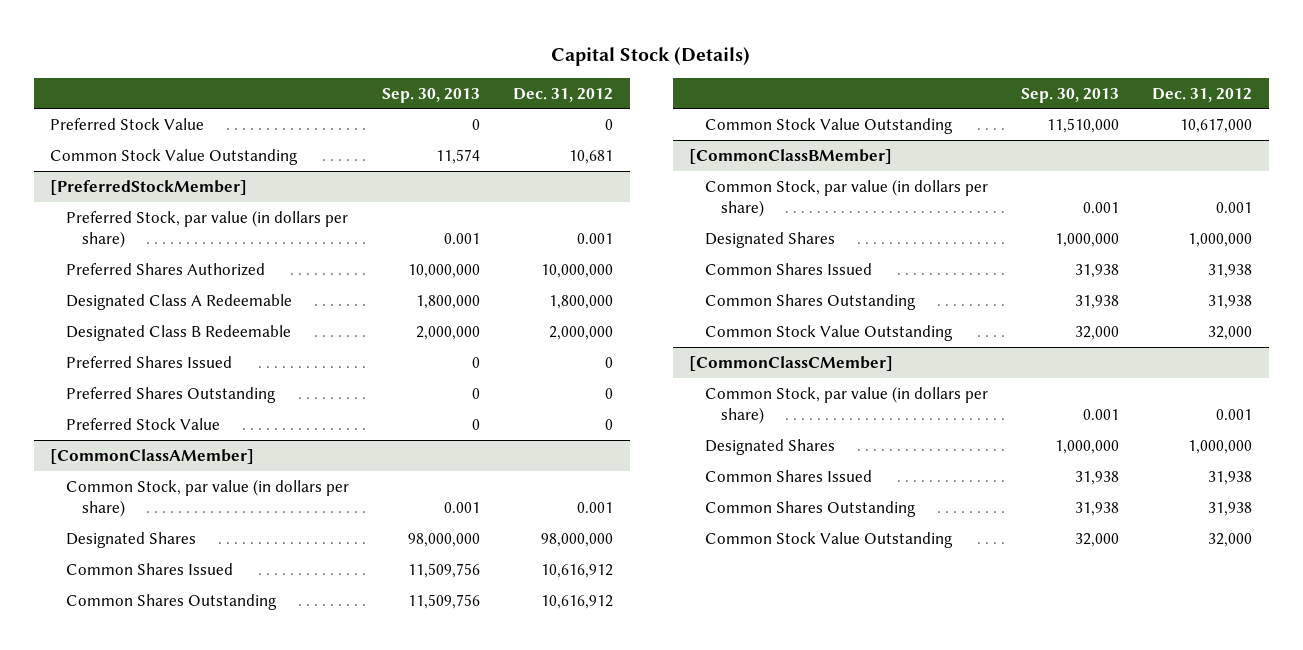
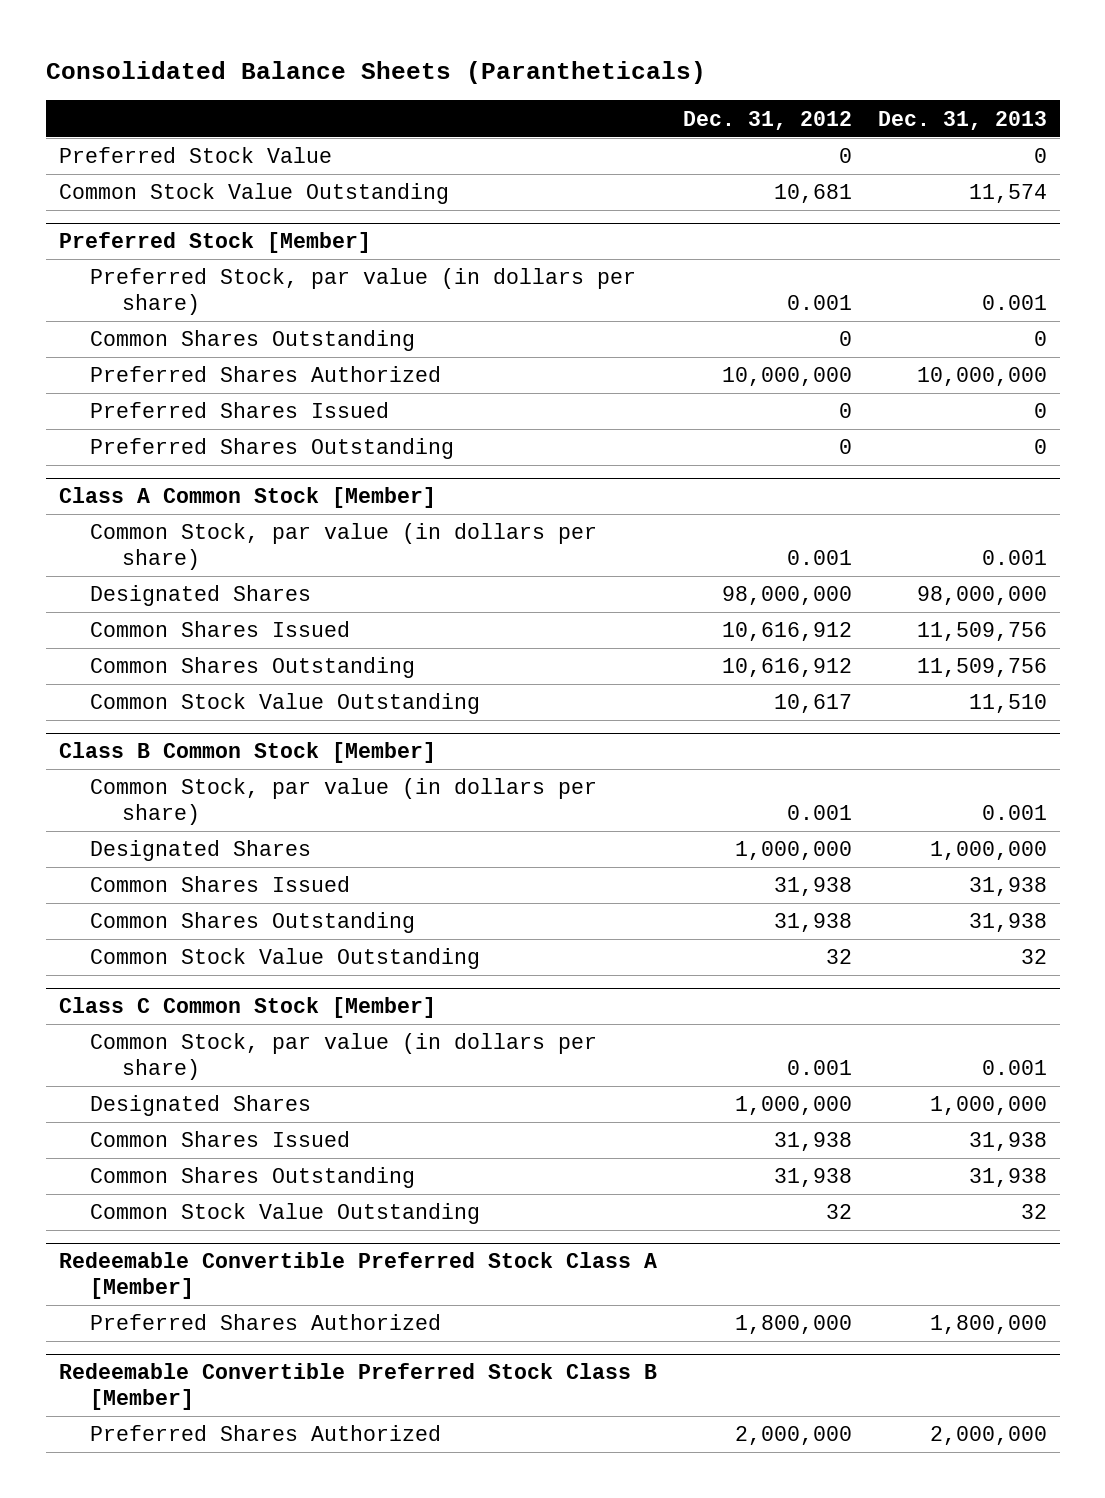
- Capital Stock (Details)
+ Consolidated Balance Sheets (Parantheticals)
- | Sep. 30, 2013 | Dec. 31, 2012
+ | Dec. 31, 2012 | Dec. 31, 2013
- [PreferredStockMember]
+ Preferred Stock [Member]
+ Common Shares Outstanding | 0 | 0
- Designated Class A Redeemable | 1,800,000 | 1,800,000
- Designated Class B Redeemable | 2,000,000 | 2,000,000
- Preferred Stock Value | 0 | 0
- [CommonClassAMember]
+ Class A Common Stock [Member]
- Common Stock Value Outstanding | 11,510,000 | 10,617,000
- [CommonClassBMember]
+ Common Stock Value Outstanding | 10,617 | 11,510
+ Class B Common Stock [Member]
- Common Stock Value Outstanding | 32,000 | 32,000
- [CommonClassCMember]
+ Common Stock Value Outstanding | 32 | 32
+ Class C Common Stock [Member]
- Common Stock Value Outstanding | 32,000 | 32,000
+ Common Stock Value Outstanding | 32 | 32
+ Redeemable Convertible Preferred Stock Class A [Member]
+ Preferred Shares Authorized | 1,800,000 | 1,800,000
+ Redeemable Convertible Preferred Stock Class B [Member]
+ Preferred Shares Authorized | 2,000,000 | 2,000,000

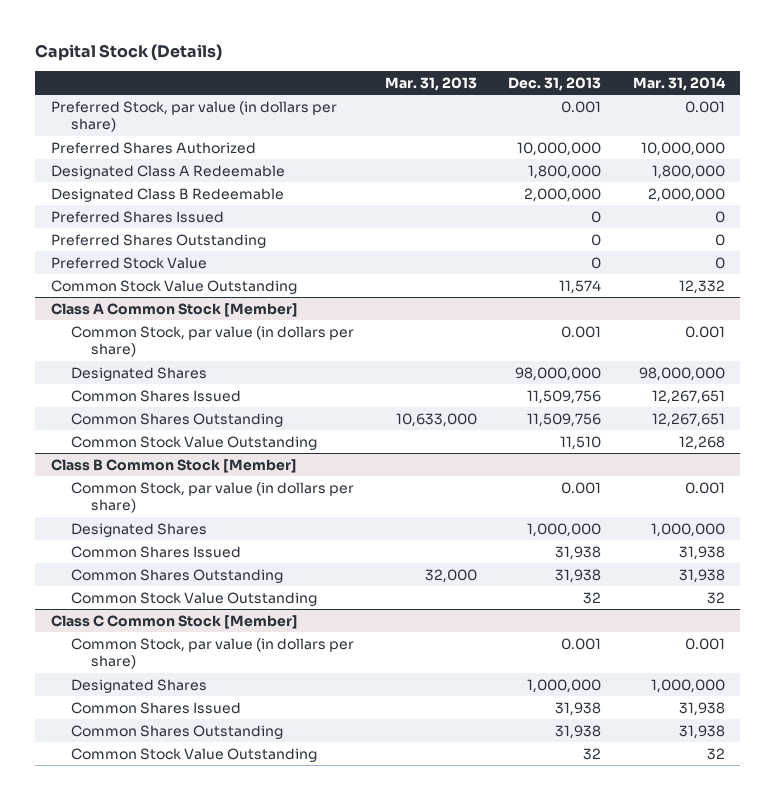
- Consolidated Balance Sheets (Parantheticals)
+ Capital Stock (Details)
- | Dec. 31, 2012 | Dec. 31, 2013
+ | Mar. 31, 2013 | Dec. 31, 2013 | Mar. 31, 2014
- Preferred Stock [Member]
- Common Shares Outstanding | 0 | 0
+ Designated Class A Redeemable | | 1,800,000 | 1,800,000
+ Designated Class B Redeemable | | 2,000,000 | 2,000,000
moved down: Preferred Stock Value | | 0 | 0
moved down: Common Stock Value Outstanding | | 11,574 | 12,332
- Redeemable Convertible Preferred Stock Class A [Member]
- Preferred Shares Authorized | 1,800,000 | 1,800,000
- Redeemable Convertible Preferred Stock Class B [Member]
- Preferred Shares Authorized | 2,000,000 | 2,000,000

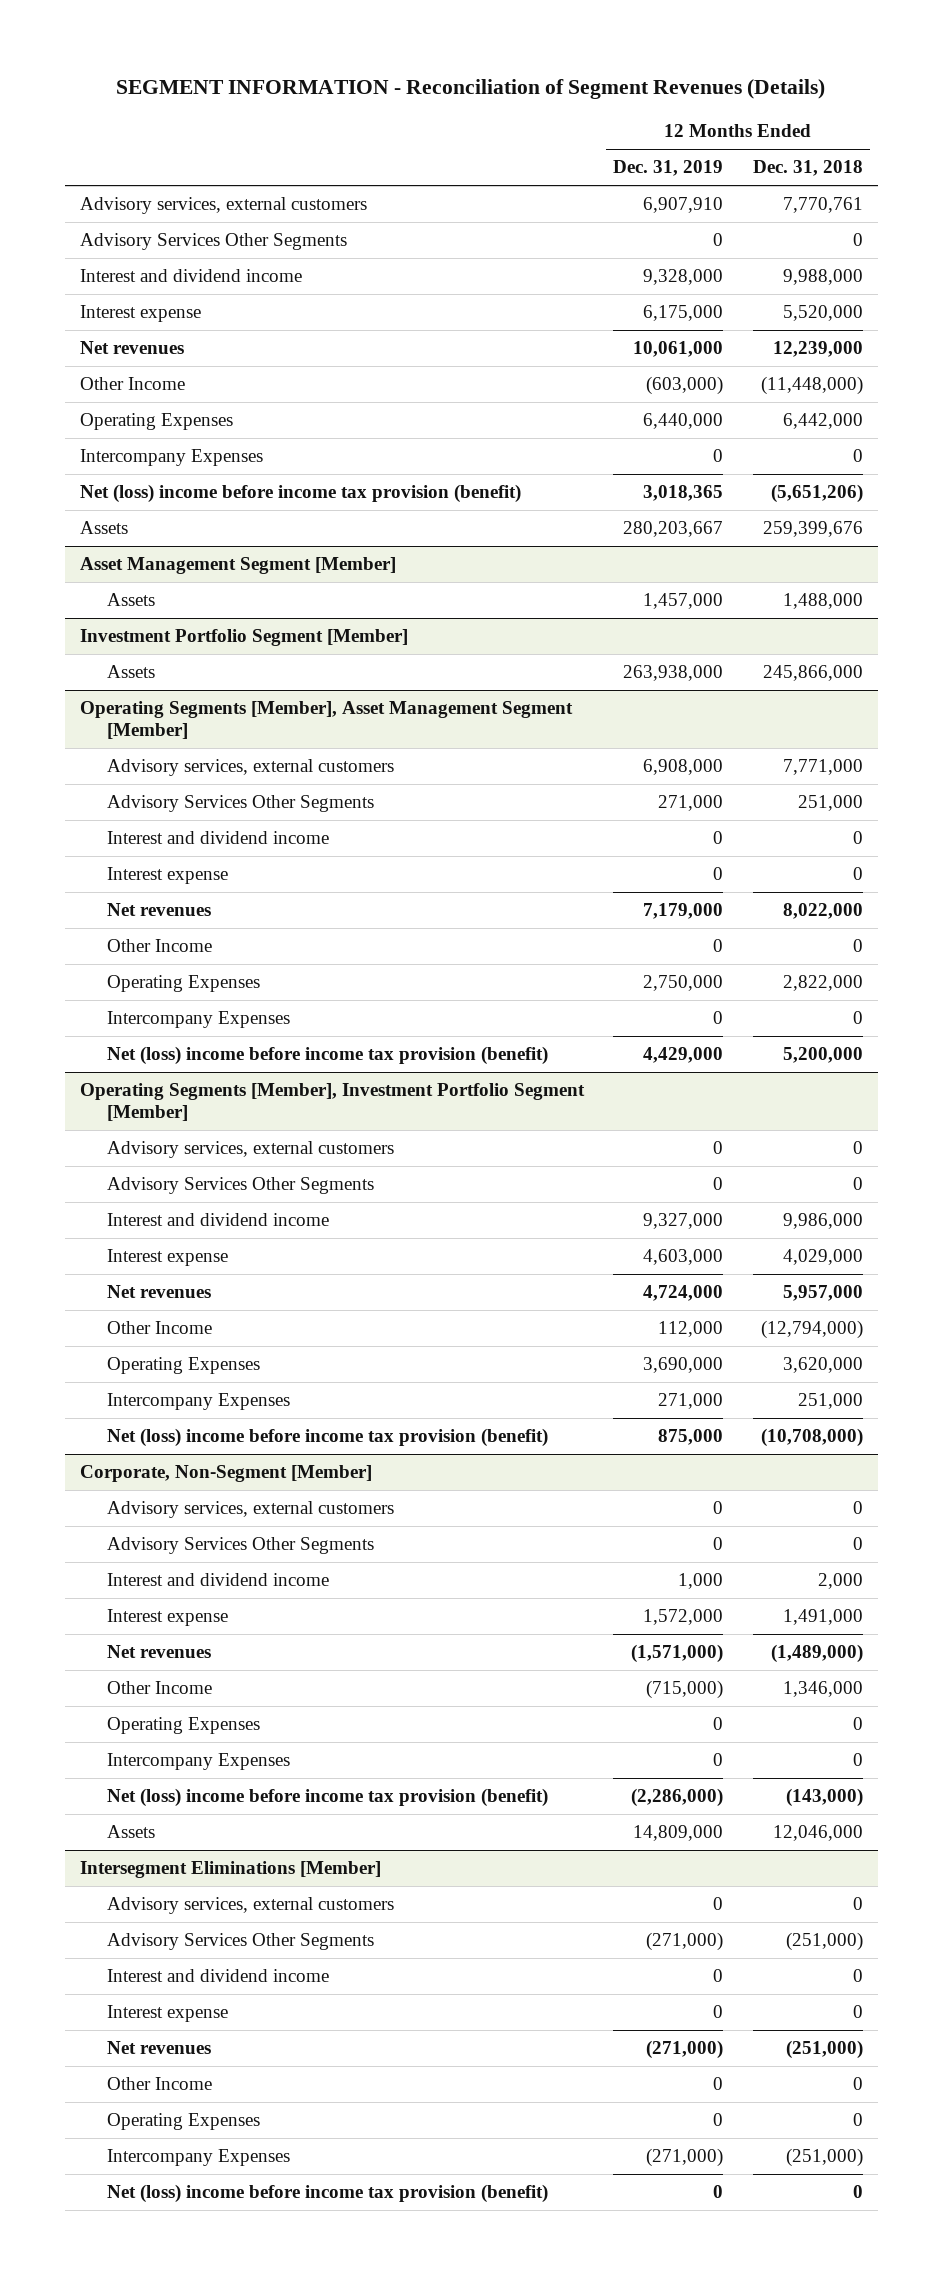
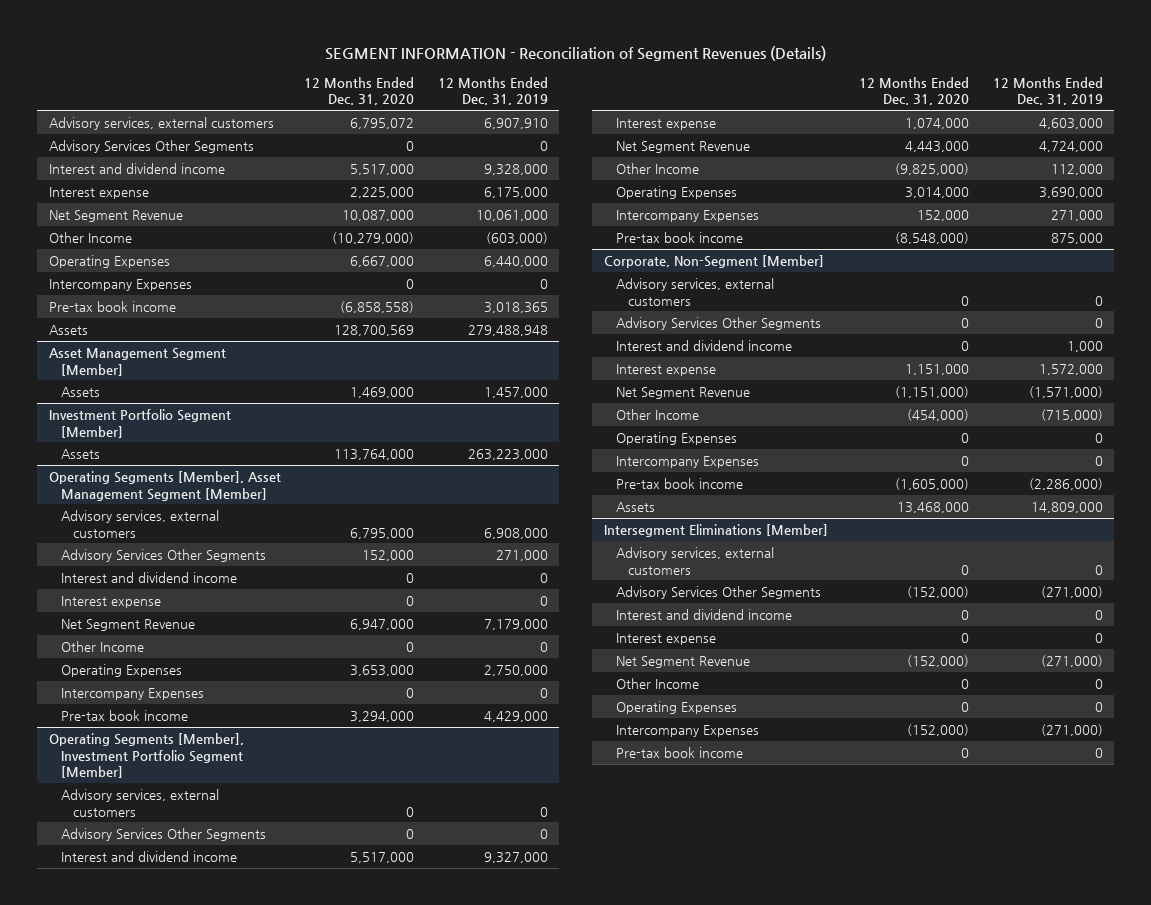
- | 12 Months Ended Dec. 31, 2019 | 12 Months Ended Dec. 31, 2018
+ | 12 Months Ended Dec. 31, 2020 | 12 Months Ended Dec. 31, 2019
- Net revenues | 10,061,000 | 12,239,000
+ Net Segment Revenue | 10,087,000 | 10,061,000
- Net (loss) income before income tax provision (benefit) | 3,018,365 | (5,651,206)
- Assets | 280,203,667 | 259,399,676
+ Pre-tax book income | (6,858,558) | 3,018,365
+ Assets | 128,700,569 | 279,488,948
@ Investment Portfolio Segment [Member]
- Assets | 263,938,000 | 245,866,000
+ Assets | 113,764,000 | 263,223,000
@ Operating Segments [Member], Asset Management Segment [Member]
- Net revenues | 7,179,000 | 8,022,000
+ Net Segment Revenue | 6,947,000 | 7,179,000
- Net (loss) income before income tax provision (benefit) | 4,429,000 | 5,200,000
+ Pre-tax book income | 3,294,000 | 4,429,000
@ Operating Segments [Member], Investment Portfolio Segment [Member]
- Net revenues | 4,724,000 | 5,957,000
+ Net Segment Revenue | 4,443,000 | 4,724,000
- Net (loss) income before income tax provision (benefit) | 875,000 | (10,708,000)
+ Pre-tax book income | (8,548,000) | 875,000
@ Corporate, Non-Segment [Member]
- Net revenues | (1,571,000) | (1,489,000)
+ Net Segment Revenue | (1,151,000) | (1,571,000)
- Net (loss) income before income tax provision (benefit) | (2,286,000) | (143,000)
+ Pre-tax book income | (1,605,000) | (2,286,000)
@ Intersegment Eliminations [Member]
- Net revenues | (271,000) | (251,000)
+ Net Segment Revenue | (152,000) | (271,000)
- Net (loss) income before income tax provision (benefit) | 0 | 0
+ Pre-tax book income | 0 | 0

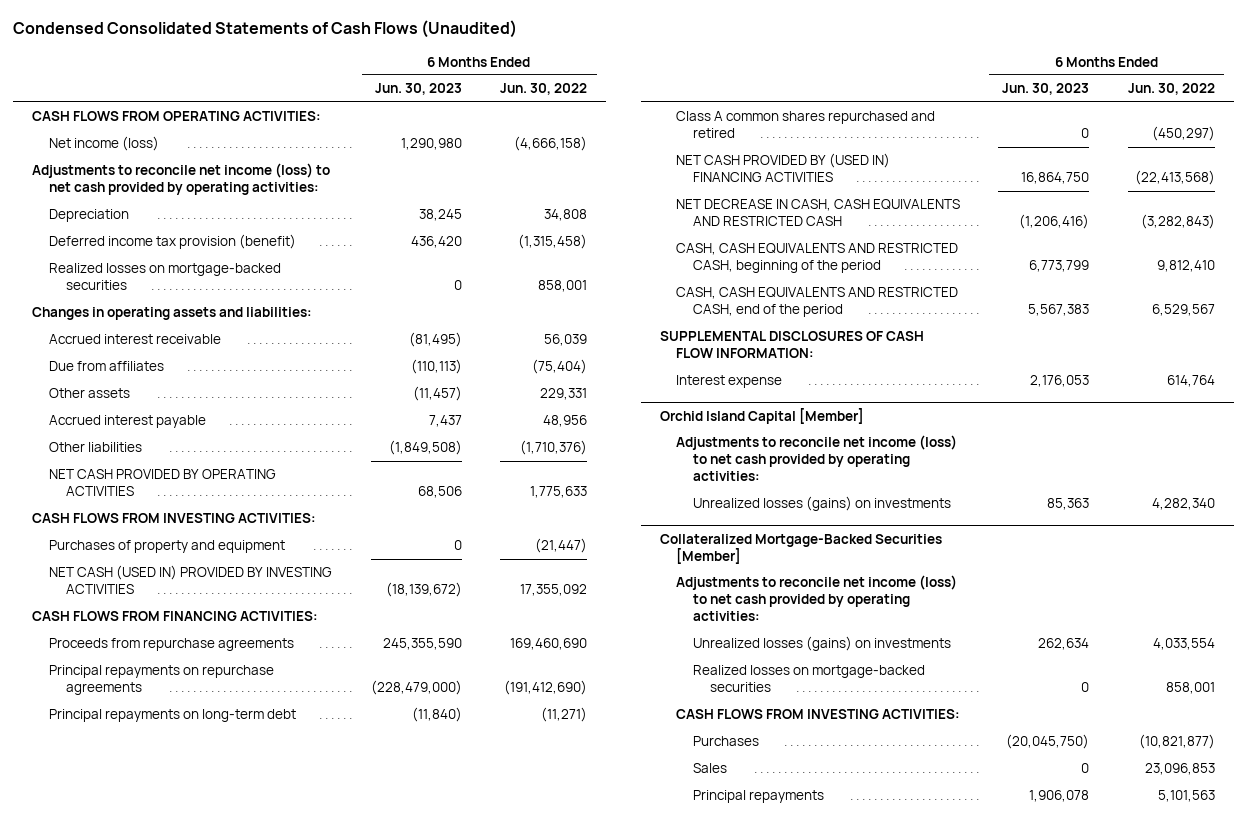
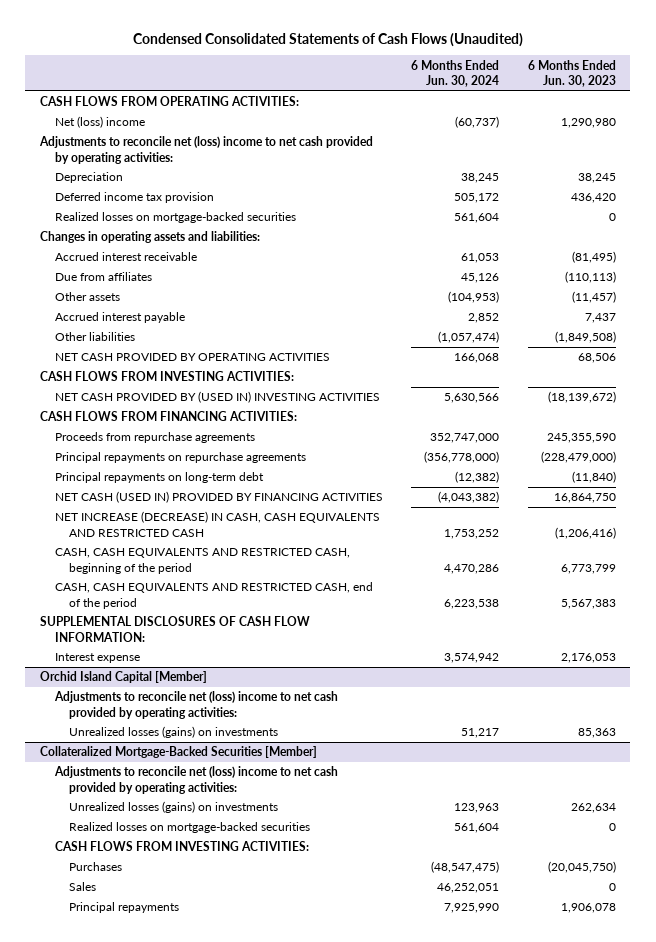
- | 6 Months Ended Jun. 30, 2023 | 6 Months Ended Jun. 30, 2022
+ | 6 Months Ended Jun. 30, 2024 | 6 Months Ended Jun. 30, 2023
- Net income (loss) | 1,290,980 | (4,666,158)
- Adjustments to reconcile net income (loss) to net cash provided by operating activities:
+ Net (loss) income | (60,737) | 1,290,980
+ Adjustments to reconcile net (loss) income to net cash provided by operating activities:
- Deferred income tax provision (benefit) | 436,420 | (1,315,458)
+ Deferred income tax provision | 505,172 | 436,420
- Purchases of property and equipment | 0 | (21,447)
- NET CASH (USED IN) PROVIDED BY INVESTING ACTIVITIES | (18,139,672) | 17,355,092
+ NET CASH PROVIDED BY (USED IN) INVESTING ACTIVITIES | 5,630,566 | (18,139,672)
- Class A common shares repurchased and retired | 0 | (450,297)
- NET CASH PROVIDED BY (USED IN) FINANCING ACTIVITIES | 16,864,750 | (22,413,568)
- NET DECREASE IN CASH, CASH EQUIVALENTS AND RESTRICTED CASH | (1,206,416) | (3,282,843)
+ NET CASH (USED IN) PROVIDED BY FINANCING ACTIVITIES | (4,043,382) | 16,864,750
+ NET INCREASE (DECREASE) IN CASH, CASH EQUIVALENTS AND RESTRICTED CASH | 1,753,252 | (1,206,416)
@ Orchid Island Capital [Member]
- Adjustments to reconcile net income (loss) to net cash provided by operating activities:
+ Adjustments to reconcile net (loss) income to net cash provided by operating activities:
@ Collateralized Mortgage-Backed Securities [Member]
- Adjustments to reconcile net income (loss) to net cash provided by operating activities:
+ Adjustments to reconcile net (loss) income to net cash provided by operating activities:

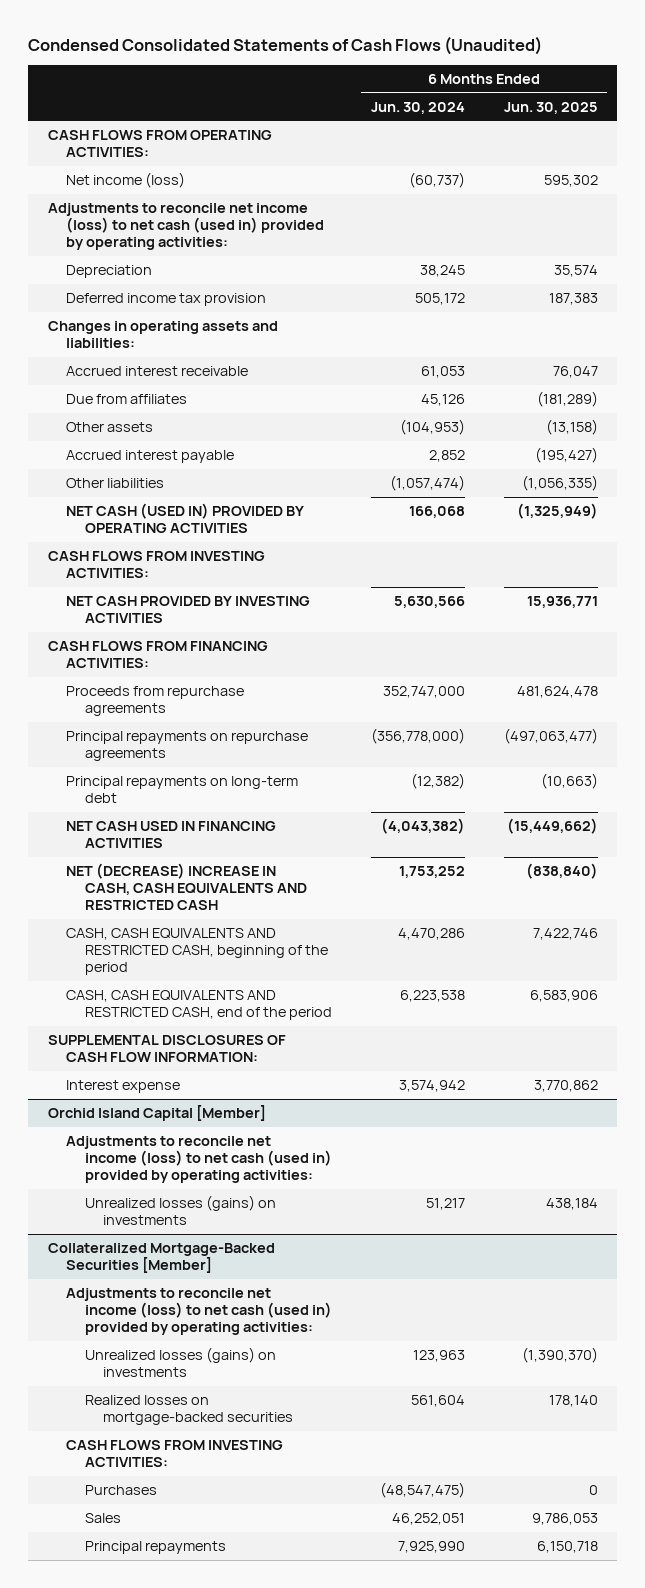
- | 6 Months Ended Jun. 30, 2024 | 6 Months Ended Jun. 30, 2023
+ | 6 Months Ended Jun. 30, 2024 | 6 Months Ended Jun. 30, 2025
- Net (loss) income | (60,737) | 1,290,980
- Adjustments to reconcile net (loss) income to net cash provided by operating activities:
+ Net income (loss) | (60,737) | 595,302
+ Adjustments to reconcile net income (loss) to net cash (used in) provided by operating activities:
- Realized losses on mortgage-backed securities | 561,604 | 0
- NET CASH PROVIDED BY OPERATING ACTIVITIES | 166,068 | 68,506
+ NET CASH (USED IN) PROVIDED BY OPERATING ACTIVITIES | 166,068 | (1,325,949)
- NET CASH PROVIDED BY (USED IN) INVESTING ACTIVITIES | 5,630,566 | (18,139,672)
+ NET CASH PROVIDED BY INVESTING ACTIVITIES | 5,630,566 | 15,936,771
- NET CASH (USED IN) PROVIDED BY FINANCING ACTIVITIES | (4,043,382) | 16,864,750
- NET INCREASE (DECREASE) IN CASH, CASH EQUIVALENTS AND RESTRICTED CASH | 1,753,252 | (1,206,416)
+ NET CASH USED IN FINANCING ACTIVITIES | (4,043,382) | (15,449,662)
+ NET (DECREASE) INCREASE IN CASH, CASH EQUIVALENTS AND RESTRICTED CASH | 1,753,252 | (838,840)
@ Orchid Island Capital [Member]
- Adjustments to reconcile net (loss) income to net cash provided by operating activities:
+ Adjustments to reconcile net income (loss) to net cash (used in) provided by operating activities:
@ Collateralized Mortgage-Backed Securities [Member]
- Adjustments to reconcile net (loss) income to net cash provided by operating activities:
+ Adjustments to reconcile net income (loss) to net cash (used in) provided by operating activities:

